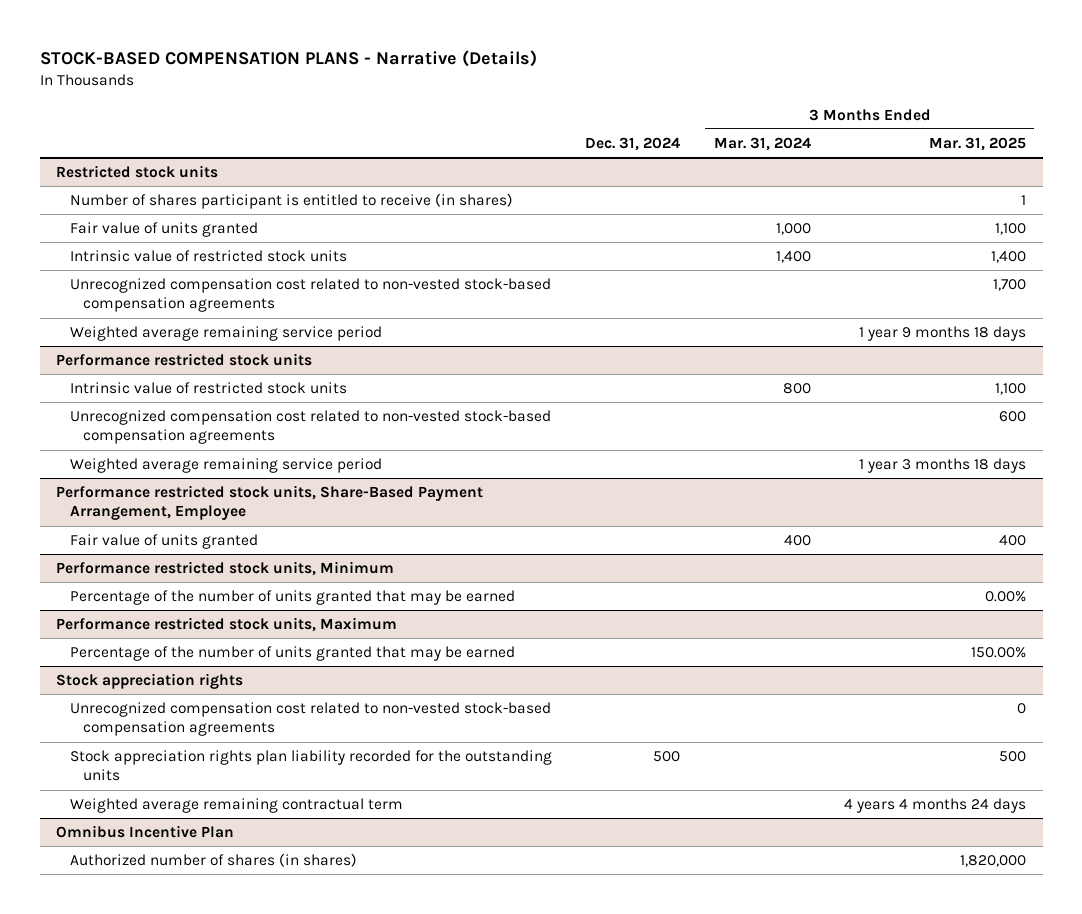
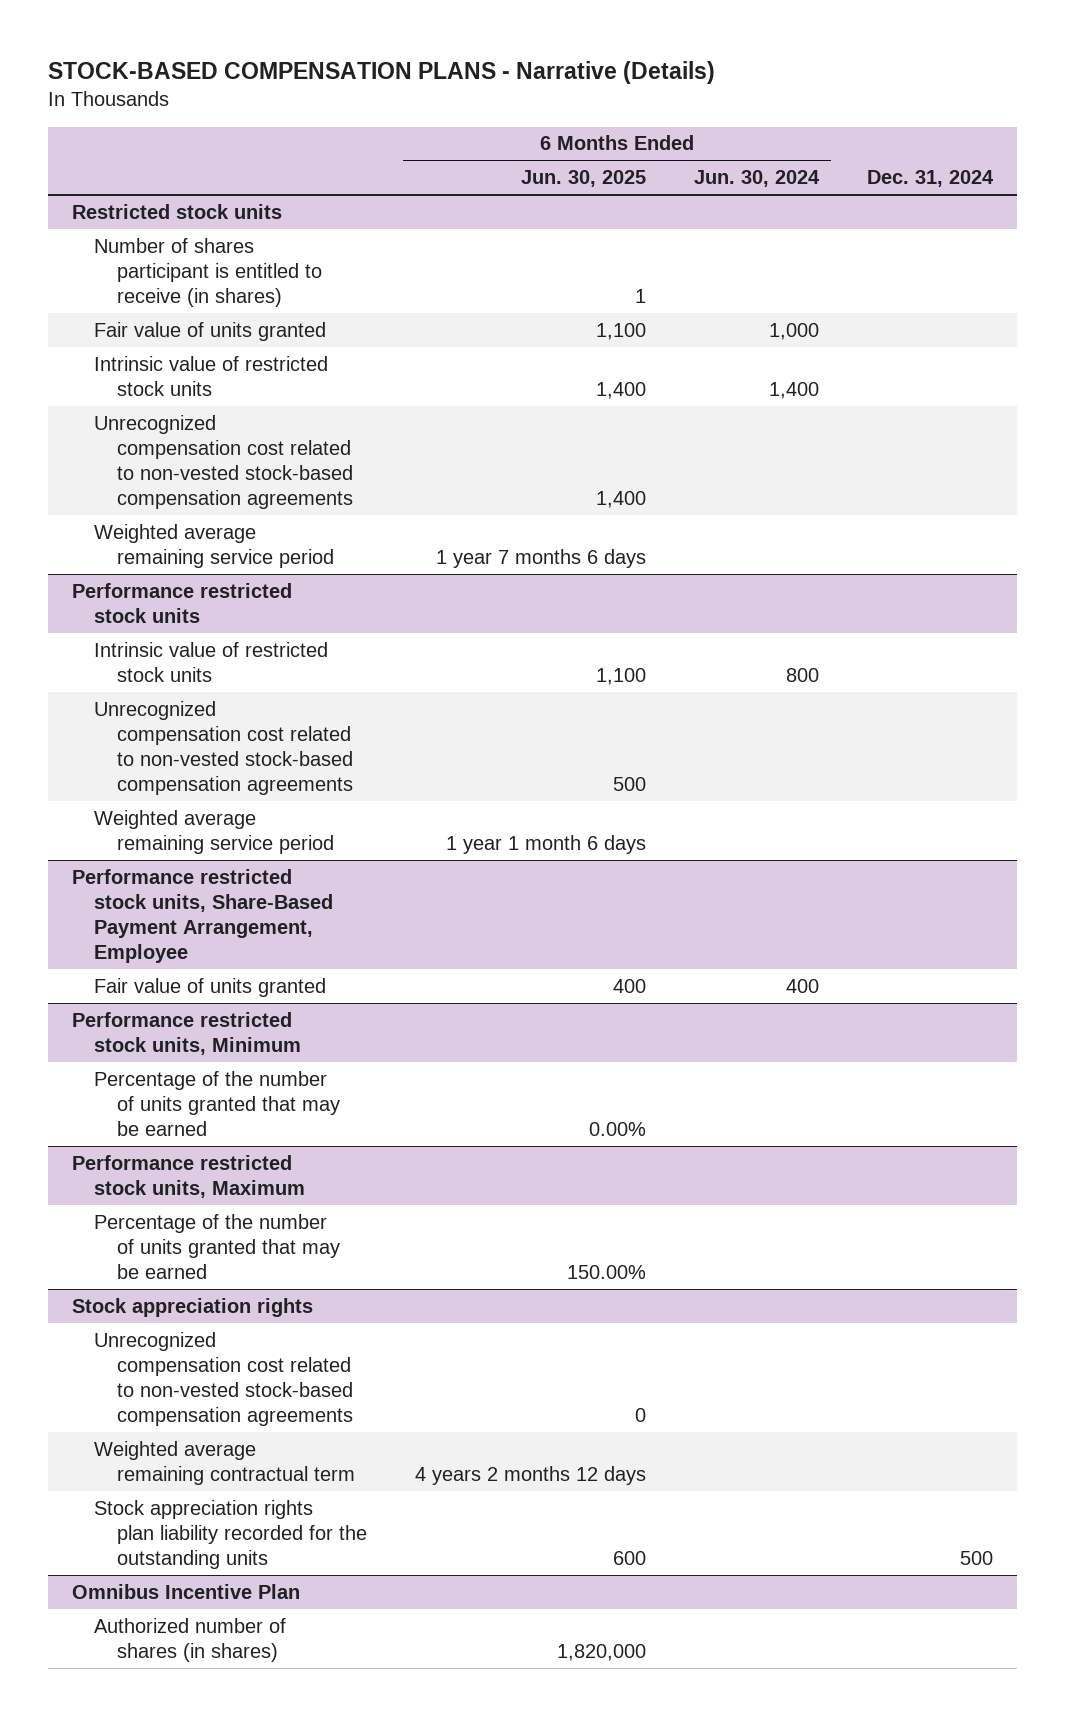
- | Dec. 31, 2024 | 3 Months Ended Mar. 31, 2024 | 3 Months Ended Mar. 31, 2025
+ | 6 Months Ended Jun. 30, 2025 | 6 Months Ended Jun. 30, 2024 | Dec. 31, 2024
@ Stock appreciation rights
moved down: Stock appreciation rights plan liability recorded for the outstanding units | 600 | | 500

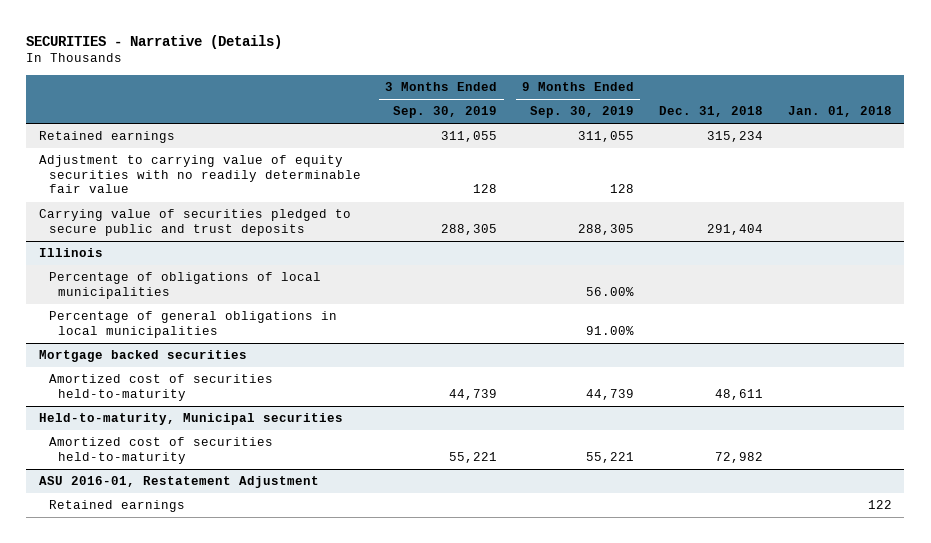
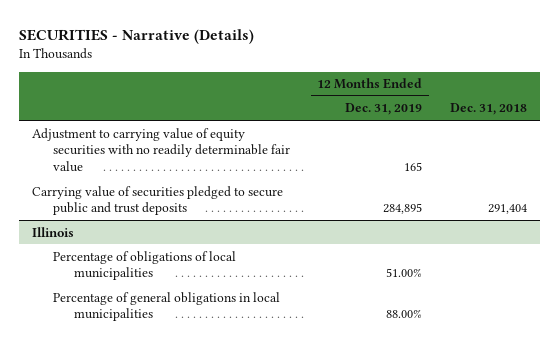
- | 3 Months Ended Sep. 30, 2019 | 9 Months Ended Sep. 30, 2019 | Dec. 31, 2018 | Jan. 01, 2018
+ | 12 Months Ended Dec. 31, 2019 | Dec. 31, 2018
- Retained earnings | 311,055 | 311,055 | 315,234 |
- Mortgage backed securities
- Amortized cost of securities held-to-maturity | 44,739 | 44,739 | 48,611 |
- Held-to-maturity, Municipal securities
- Amortized cost of securities held-to-maturity | 55,221 | 55,221 | 72,982 |
- ASU 2016-01, Restatement Adjustment
- Retained earnings | | | | 122

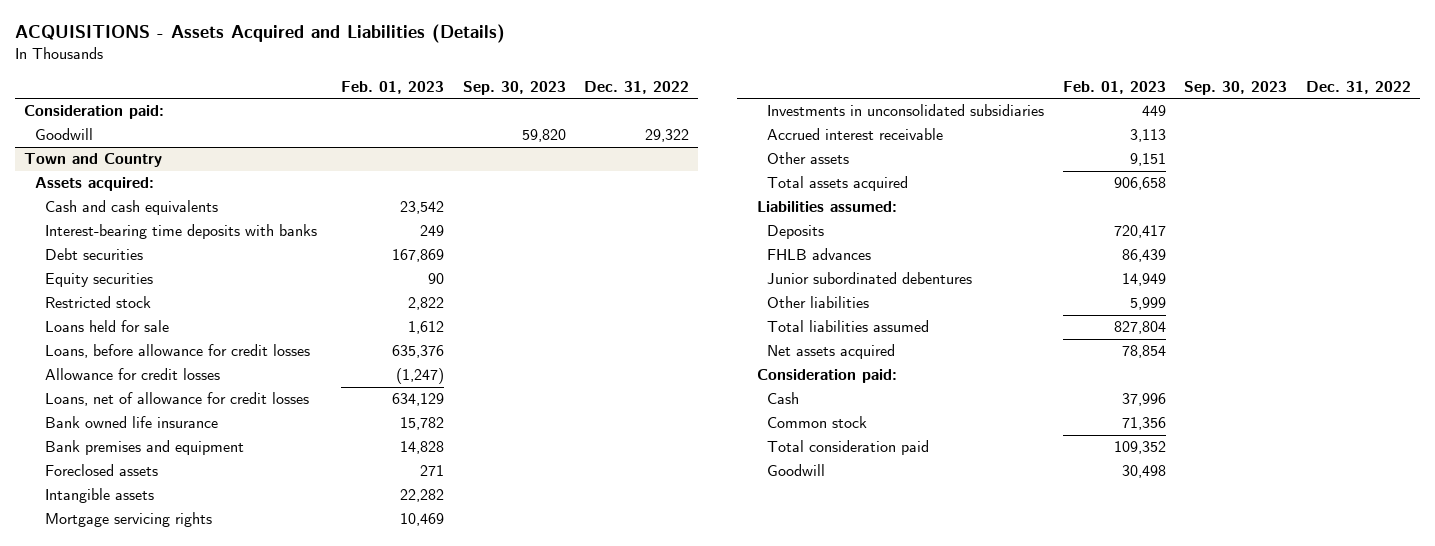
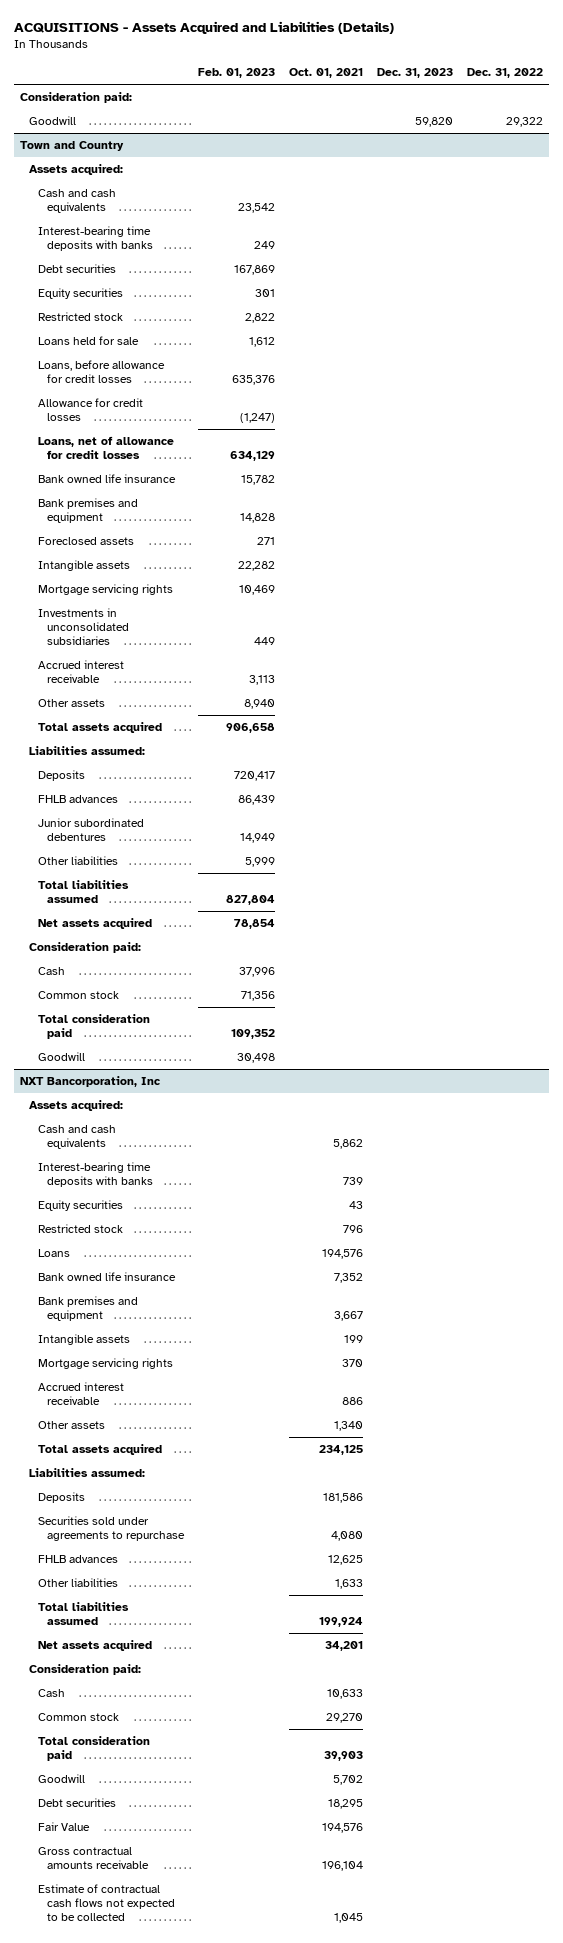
- | Feb. 01, 2023 | Sep. 30, 2023 | Dec. 31, 2022
+ | Feb. 01, 2023 | Oct. 01, 2021 | Dec. 31, 2023 | Dec. 31, 2022
@ Town and Country
- Equity securities | 90 | |
+ Equity securities | 301 | | |
- Other assets | 9,151 | |
+ Other assets | 8,940 | | |
+ NXT Bancorporation, Inc
+ Assets acquired:
+ Cash and cash equivalents | | 5,862 | |
+ Interest-bearing time deposits with banks | | 739 | |
+ Equity securities | | 43 | |
+ Restricted stock | | 796 | |
+ Loans | | 194,576 | |
+ Bank owned life insurance | | 7,352 | |
+ Bank premises and equipment | | 3,667 | |
+ Intangible assets | | 199 | |
+ Mortgage servicing rights | | 370 | |
+ Accrued interest receivable | | 886 | |
+ Other assets | | 1,340 | |
+ Total assets acquired | | 234,125 | |
+ Liabilities assumed:
+ Deposits | | 181,586 | |
+ Securities sold under agreements to repurchase | | 4,080 | |
+ FHLB advances | | 12,625 | |
+ Other liabilities | | 1,633 | |
+ Total liabilities assumed | | 199,924 | |
+ Net assets acquired | | 34,201 | |
+ Consideration paid:
+ Cash | | 10,633 | |
+ Common stock | | 29,270 | |
+ Total consideration paid | | 39,903 | |
+ Goodwill | | 5,702 | |
+ Debt securities | | 18,295 | |
+ Fair Value | | 194,576 | |
+ Gross contractual amounts receivable | | 196,104 | |
+ Estimate of contractual cash flows not expected to be collected | | 1,045 | |

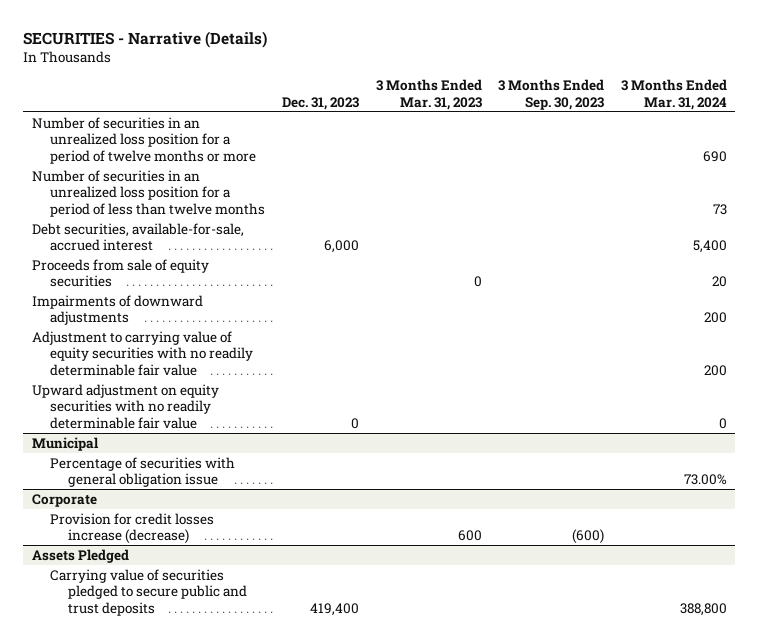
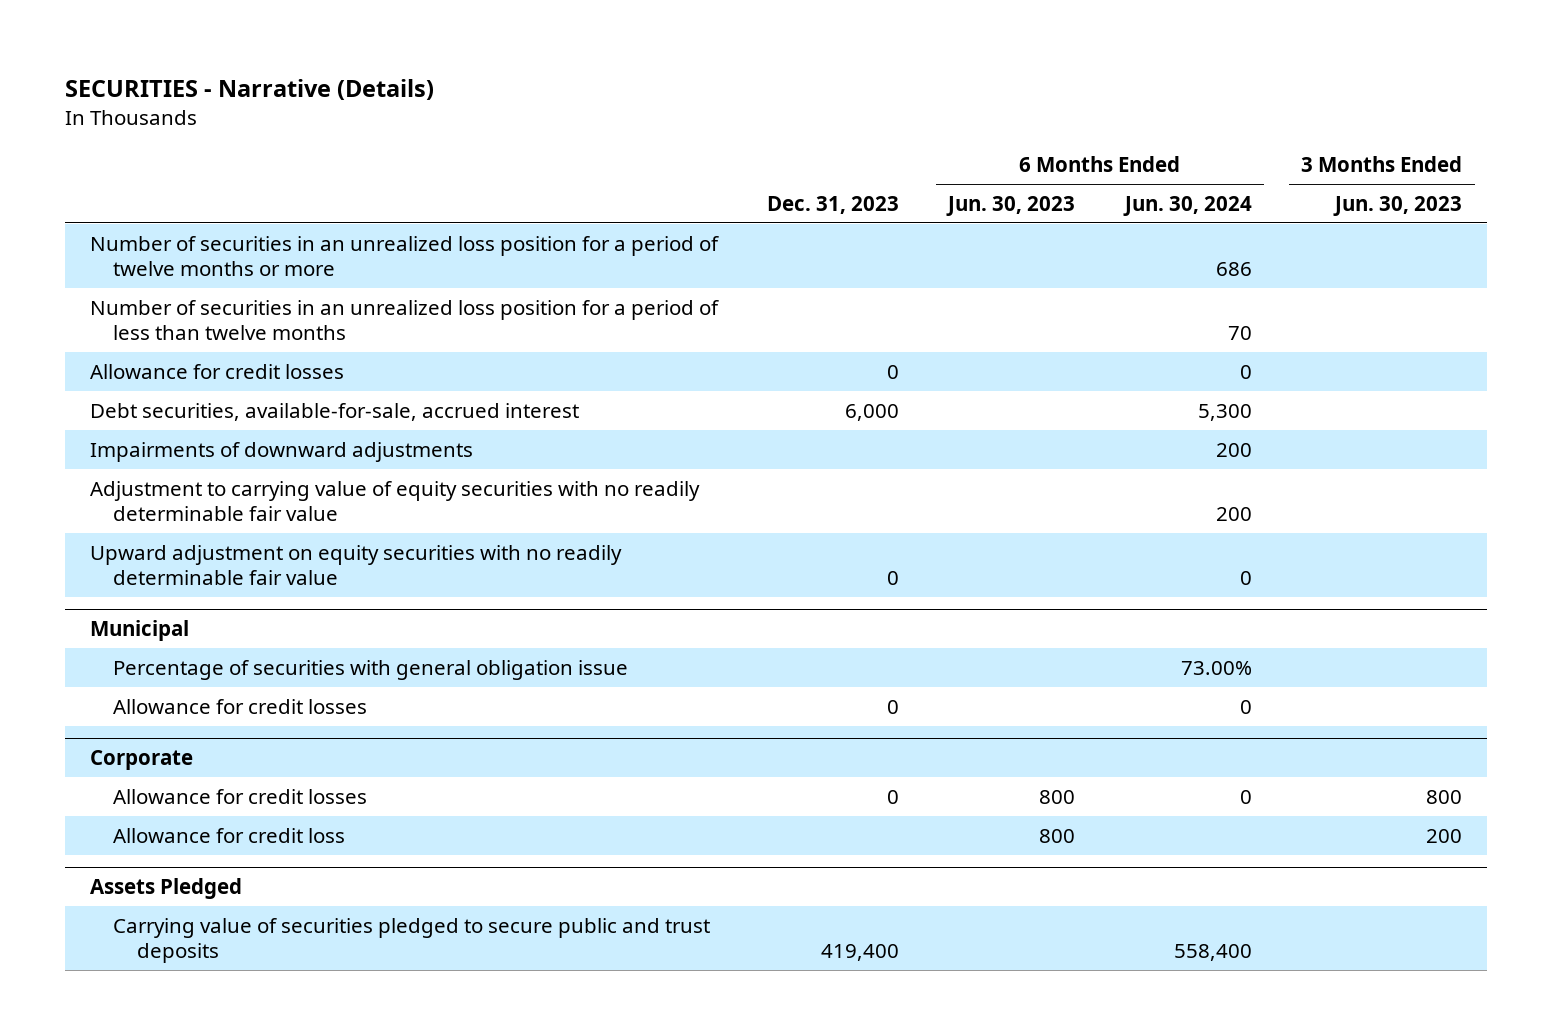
- | Dec. 31, 2023 | 3 Months Ended Mar. 31, 2023 | 3 Months Ended Sep. 30, 2023 | 3 Months Ended Mar. 31, 2024
+ | Dec. 31, 2023 | 6 Months Ended Jun. 30, 2023 | 6 Months Ended Jun. 30, 2024 | 3 Months Ended Jun. 30, 2023
+ Allowance for credit losses | 0 | | 0 |
- Proceeds from sale of equity securities | | 0 | | 20
@ Municipal
+ Allowance for credit losses | 0 | | 0 |
@ Corporate
- Provision for credit losses increase (decrease) | | 600 | (600) |
+ Allowance for credit losses | 0 | 800 | 0 | 800
+ Allowance for credit loss | | 800 | | 200

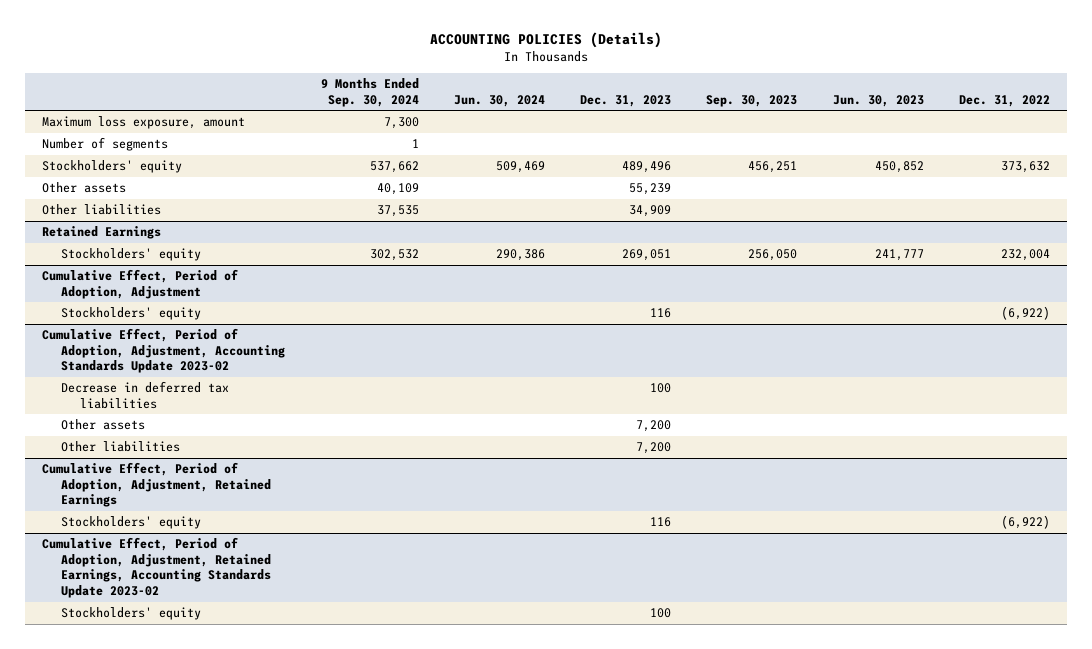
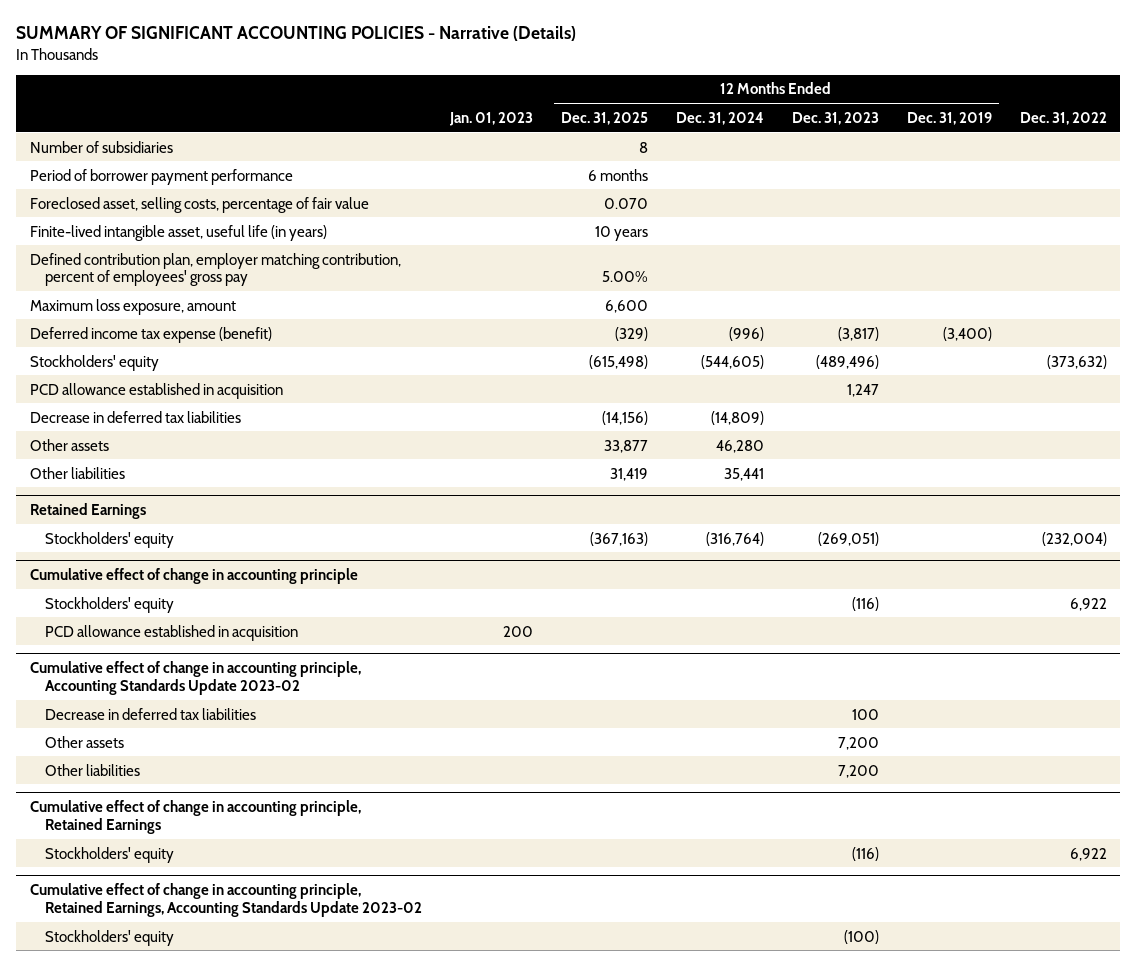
- ACCOUNTING POLICIES (Details)
+ SUMMARY OF SIGNIFICANT ACCOUNTING POLICIES - Narrative (Details)
- | 9 Months Ended Sep. 30, 2024 | Jun. 30, 2024 | Dec. 31, 2023 | Sep. 30, 2023 | Jun. 30, 2023 | Dec. 31, 2022
+ | Jan. 01, 2023 | 12 Months Ended Dec. 31, 2025 | 12 Months Ended Dec. 31, 2024 | 12 Months Ended Dec. 31, 2023 | 12 Months Ended Dec. 31, 2019 | Dec. 31, 2022
+ Number of subsidiaries | | 8 | | | |
+ Period of borrower payment performance | | 6 months | | | |
+ Foreclosed asset, selling costs, percentage of fair value | | 0.070 | | | |
+ Finite-lived intangible asset, useful life (in years) | | 10 years | | | |
+ Defined contribution plan, employer matching contribution, percent of employees' gross pay | | 5.00% | | | |
- Number of segments | 1 | | | | |
- Stockholders' equity | 537,662 | 509,469 | 489,496 | 456,251 | 450,852 | 373,632
+ Deferred income tax expense (benefit) | | (329) | (996) | (3,817) | (3,400) |
+ Stockholders' equity | | (615,498) | (544,605) | (489,496) | | (373,632)
+ PCD allowance established in acquisition | | | | 1,247 | |
+ Decrease in deferred tax liabilities | | (14,156) | (14,809) | | |
@ Retained Earnings
- Stockholders' equity | 302,532 | 290,386 | 269,051 | 256,050 | 241,777 | 232,004
- Cumulative Effect, Period of Adoption, Adjustment
- Stockholders' equity | | | 116 | | | (6,922)
- Cumulative Effect, Period of Adoption, Adjustment, Accounting Standards Update 2023-02
@ Retained Earnings
+ Stockholders' equity | | (367,163) | (316,764) | (269,051) | | (232,004)
+ Cumulative effect of change in accounting principle
+ Stockholders' equity | | | | (116) | | 6,922
+ PCD allowance established in acquisition | 200 | | | | |
+ Cumulative effect of change in accounting principle, Accounting Standards Update 2023-02
- Cumulative Effect, Period of Adoption, Adjustment, Retained Earnings
- Stockholders' equity | | | 116 | | | (6,922)
- Cumulative Effect, Period of Adoption, Adjustment, Retained Earnings, Accounting Standards Update 2023-02
+ Cumulative effect of change in accounting principle, Retained Earnings
+ Stockholders' equity | | | | (116) | | 6,922
+ Cumulative effect of change in accounting principle, Retained Earnings, Accounting Standards Update 2023-02

